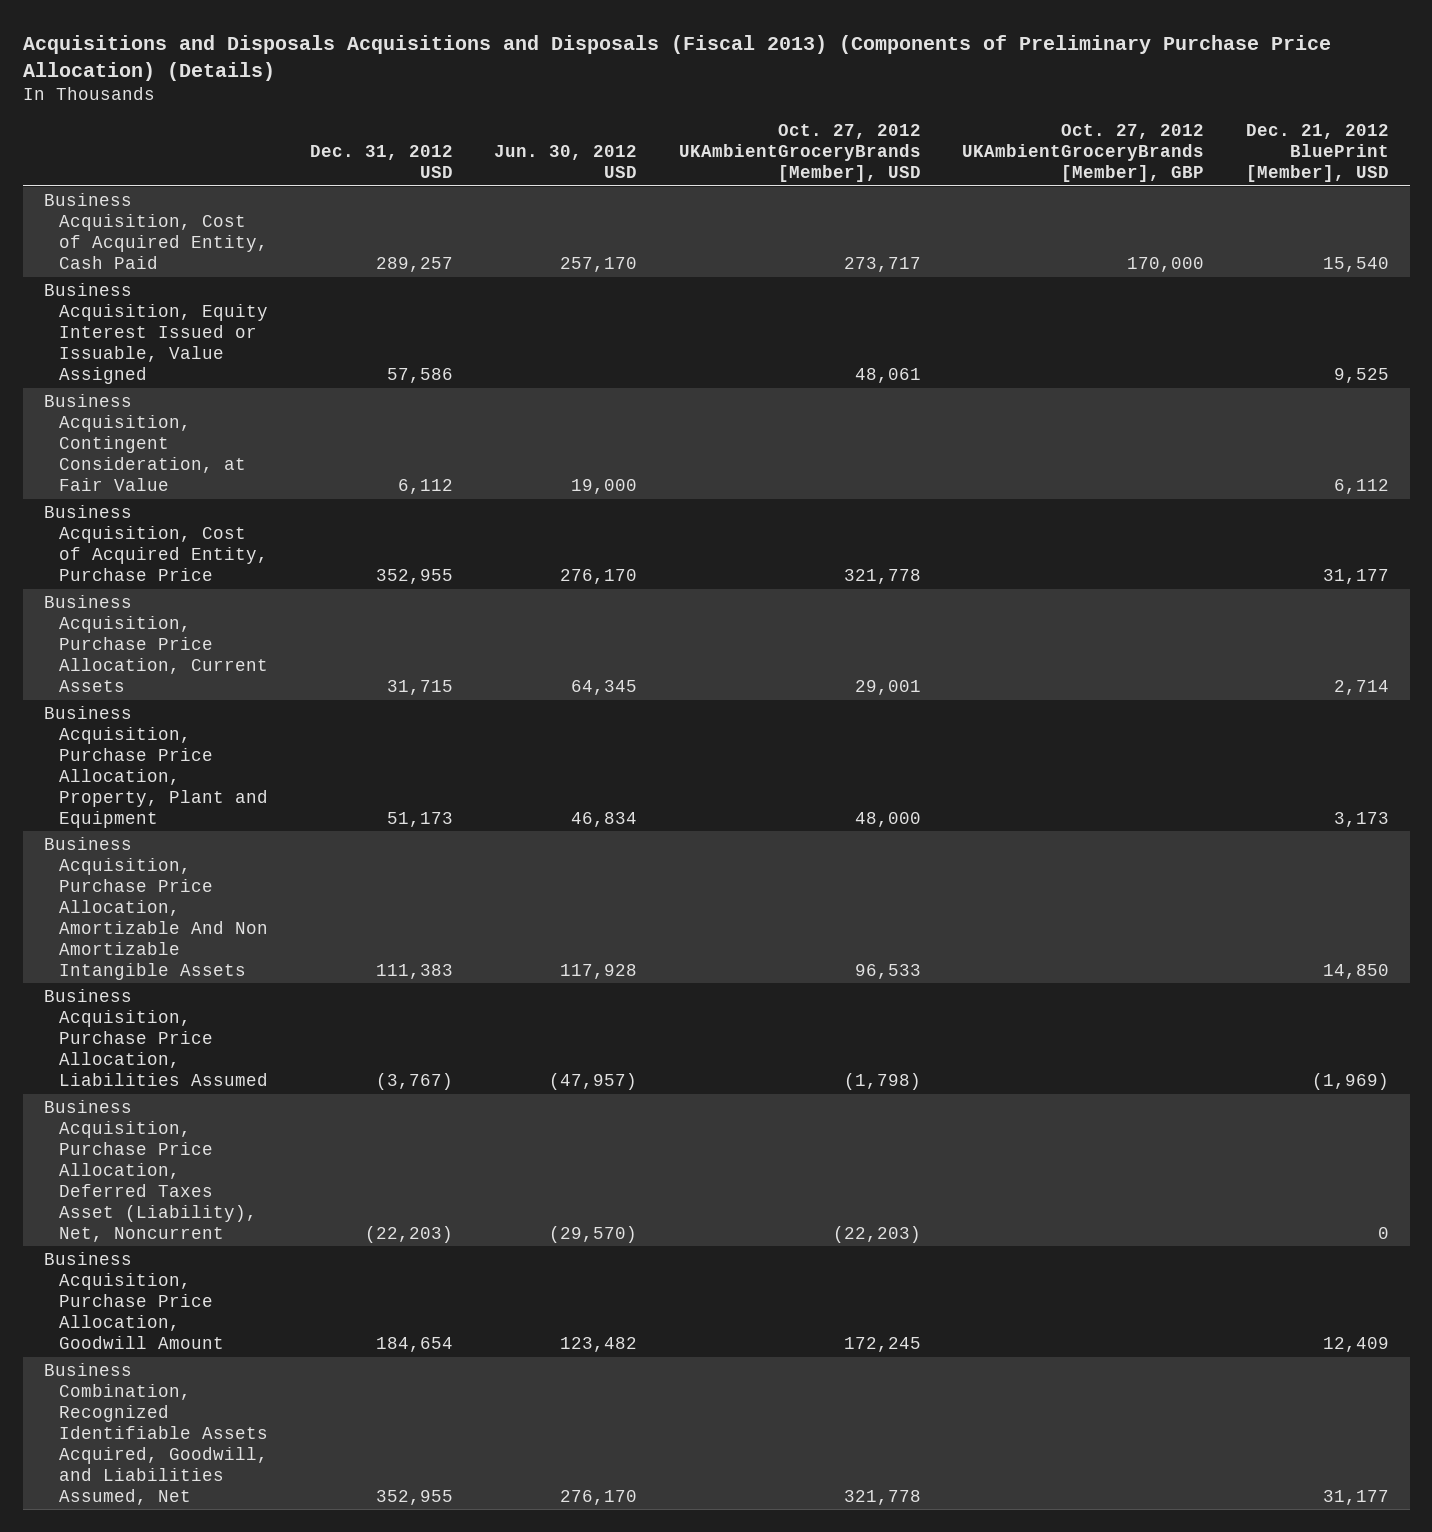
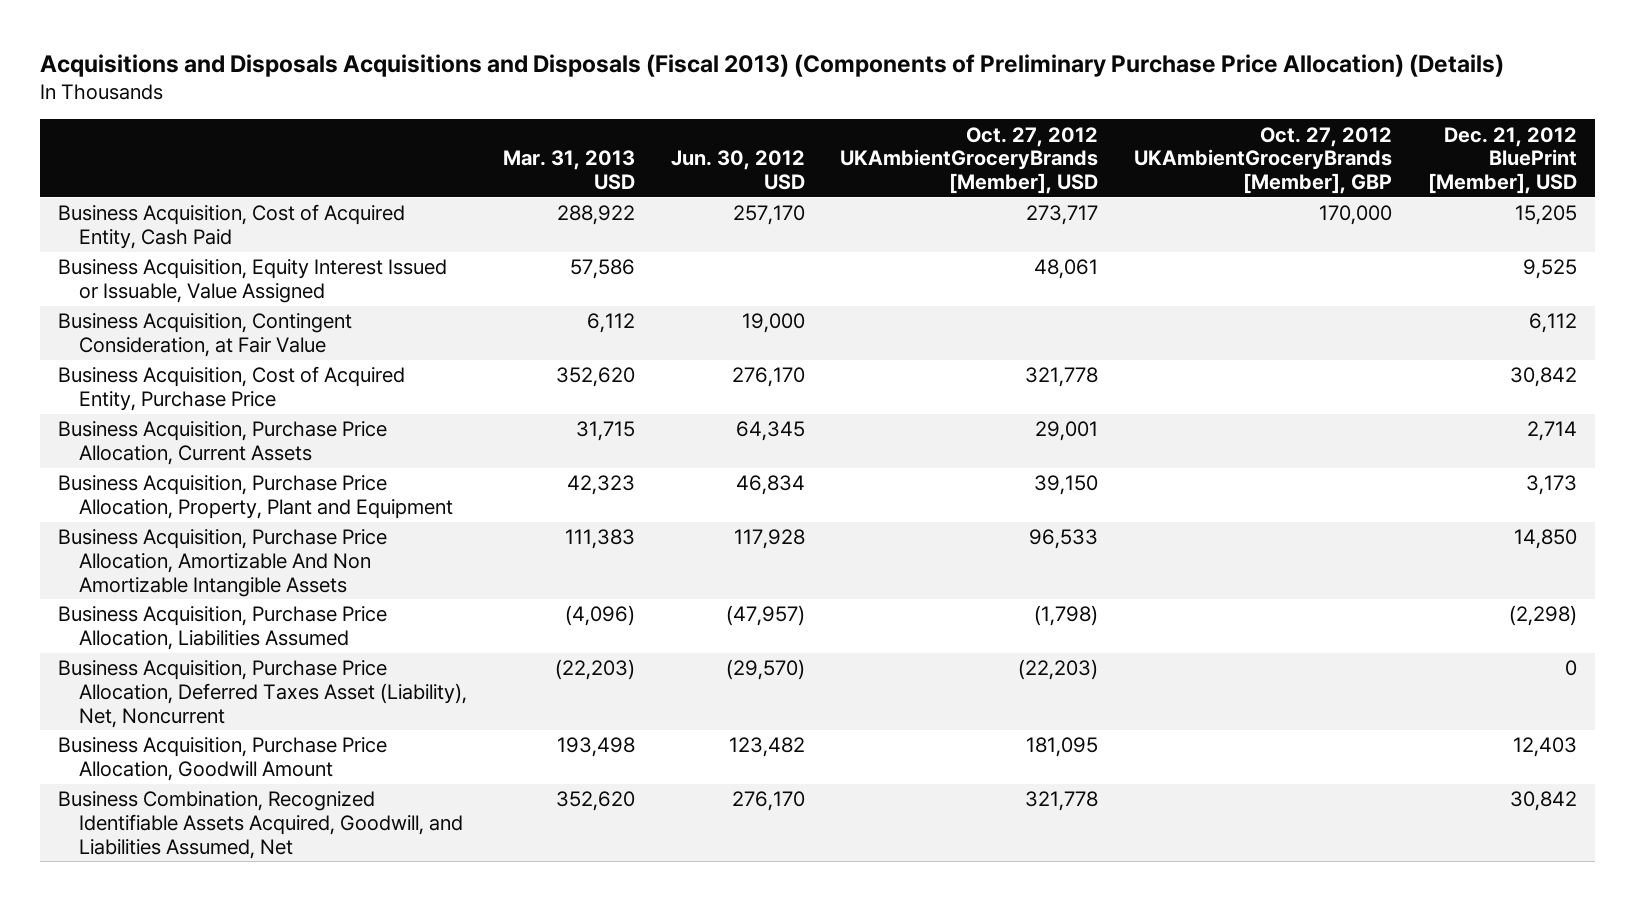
- | Dec. 31, 2012 USD | Jun. 30, 2012 USD | Oct. 27, 2012 UKAmbientGroceryBrands [Member], USD | Oct. 27, 2012 UKAmbientGroceryBrands [Member], GBP | Dec. 21, 2012 BluePrint [Member], USD
+ | Mar. 31, 2013 USD | Jun. 30, 2012 USD | Oct. 27, 2012 UKAmbientGroceryBrands [Member], USD | Oct. 27, 2012 UKAmbientGroceryBrands [Member], GBP | Dec. 21, 2012 BluePrint [Member], USD
- Business Acquisition, Cost of Acquired Entity, Cash Paid | 289,257 | 257,170 | 273,717 | 170,000 | 15,540
+ Business Acquisition, Cost of Acquired Entity, Cash Paid | 288,922 | 257,170 | 273,717 | 170,000 | 15,205
- Business Acquisition, Cost of Acquired Entity, Purchase Price | 352,955 | 276,170 | 321,778 | | 31,177
+ Business Acquisition, Cost of Acquired Entity, Purchase Price | 352,620 | 276,170 | 321,778 | | 30,842
- Business Acquisition, Purchase Price Allocation, Property, Plant and Equipment | 51,173 | 46,834 | 48,000 | | 3,173
+ Business Acquisition, Purchase Price Allocation, Property, Plant and Equipment | 42,323 | 46,834 | 39,150 | | 3,173
- Business Acquisition, Purchase Price Allocation, Liabilities Assumed | (3,767) | (47,957) | (1,798) | | (1,969)
+ Business Acquisition, Purchase Price Allocation, Liabilities Assumed | (4,096) | (47,957) | (1,798) | | (2,298)
- Business Acquisition, Purchase Price Allocation, Goodwill Amount | 184,654 | 123,482 | 172,245 | | 12,409
- Business Combination, Recognized Identifiable Assets Acquired, Goodwill, and Liabilities Assumed, Net | 352,955 | 276,170 | 321,778 | | 31,177
+ Business Acquisition, Purchase Price Allocation, Goodwill Amount | 193,498 | 123,482 | 181,095 | | 12,403
+ Business Combination, Recognized Identifiable Assets Acquired, Goodwill, and Liabilities Assumed, Net | 352,620 | 276,170 | 321,778 | | 30,842

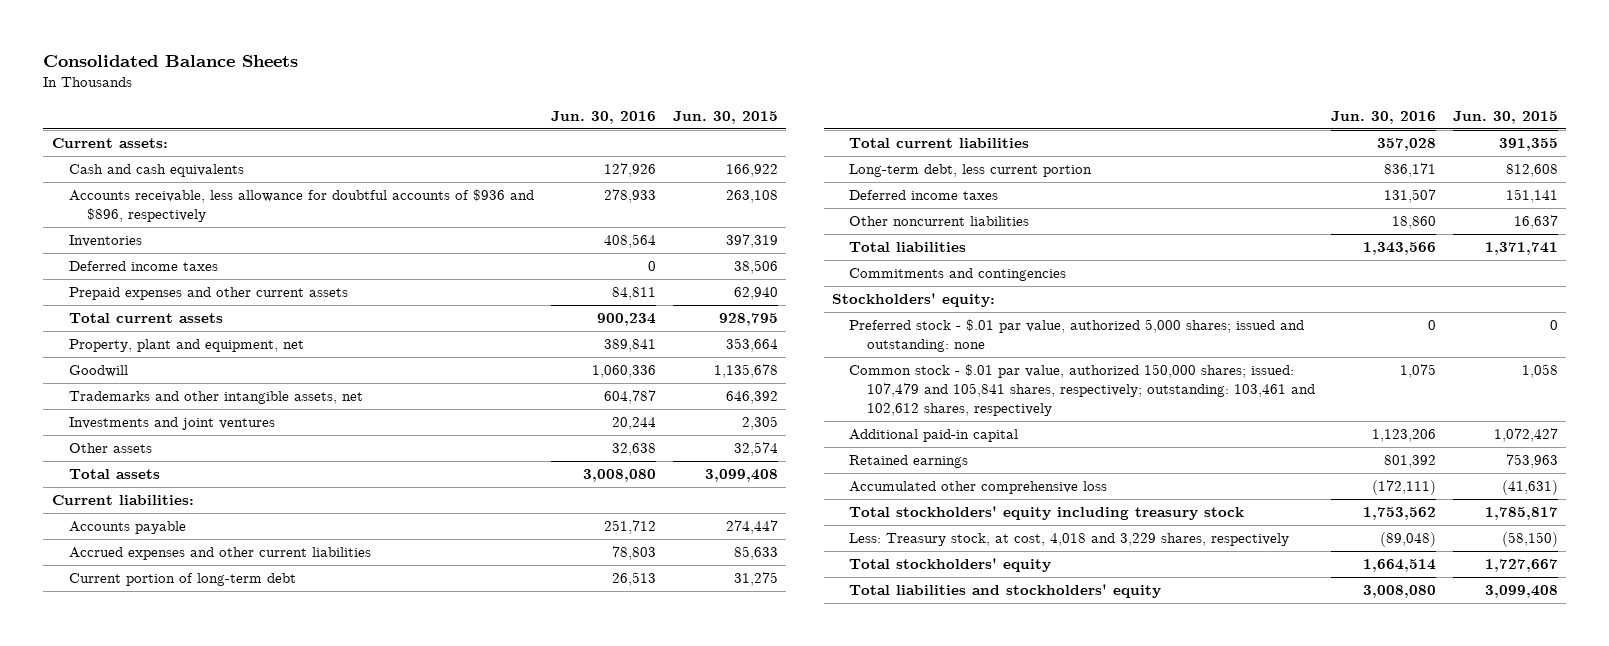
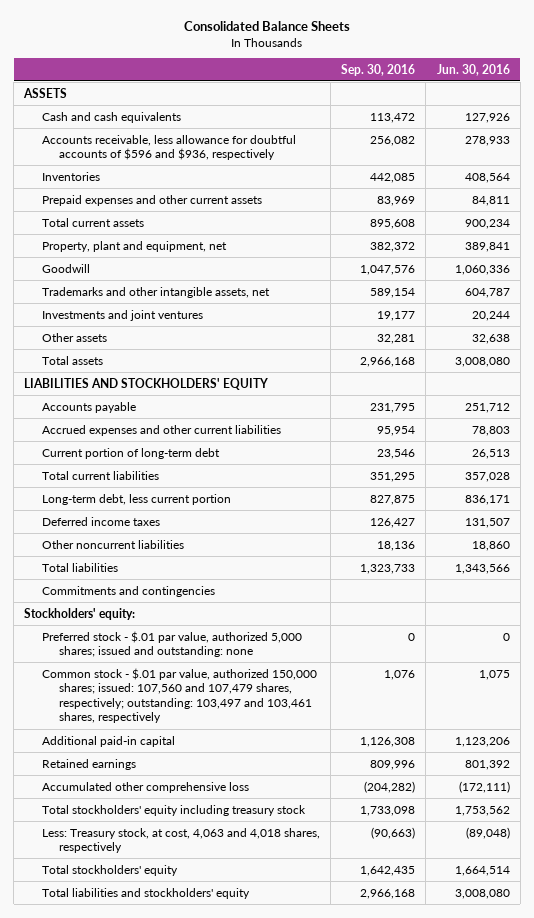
- | Jun. 30, 2016 | Jun. 30, 2015
+ | Sep. 30, 2016 | Jun. 30, 2016
- Current assets:
+ ASSETS
- Accounts receivable, less allowance for doubtful accounts of $936 and $896, respectively | 278,933 | 263,108
+ Accounts receivable, less allowance for doubtful accounts of $596 and $936, respectively | 256,082 | 278,933
- Deferred income taxes | 0 | 38,506
- Current liabilities:
+ LIABILITIES AND STOCKHOLDERS' EQUITY
- Common stock - $.01 par value, authorized 150,000 shares; issued: 107,479 and 105,841 shares, respectively; outstanding: 103,461 and 102,612 shares, respectively | 1,075 | 1,058
+ Common stock - $.01 par value, authorized 150,000 shares; issued: 107,560 and 107,479 shares, respectively; outstanding: 103,497 and 103,461 shares, respectively | 1,076 | 1,075
- Less: Treasury stock, at cost, 4,018 and 3,229 shares, respectively | (89,048) | (58,150)
+ Less: Treasury stock, at cost, 4,063 and 4,018 shares, respectively | (90,663) | (89,048)

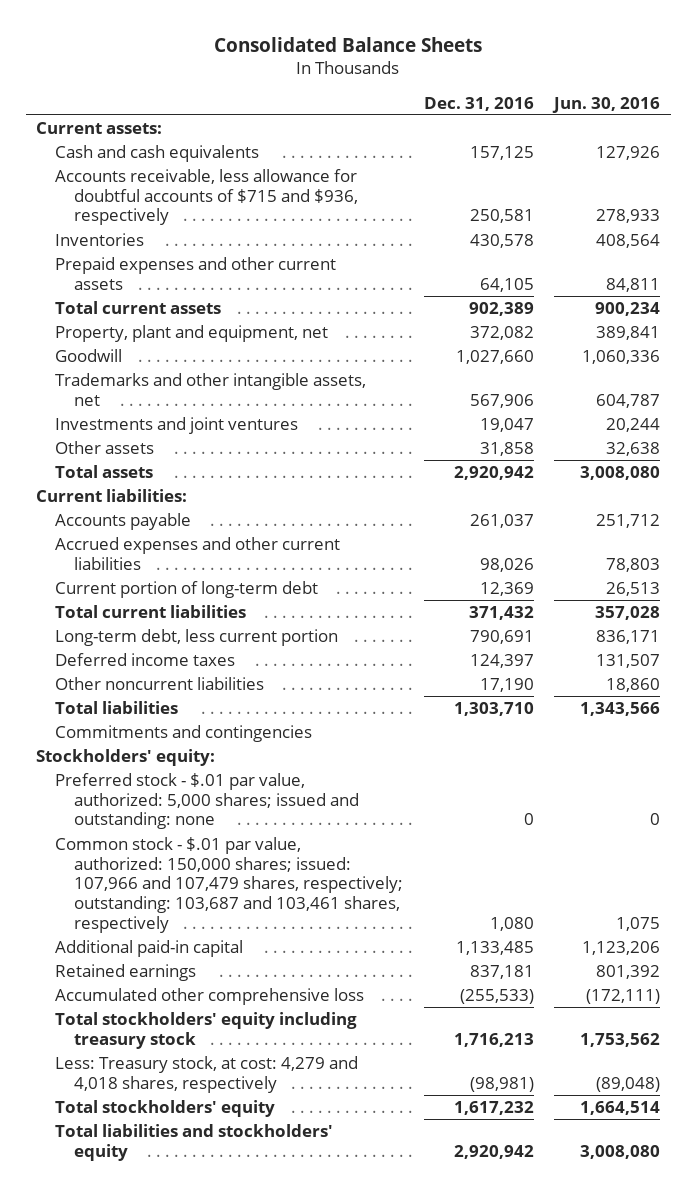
- | Sep. 30, 2016 | Jun. 30, 2016
+ | Dec. 31, 2016 | Jun. 30, 2016
- ASSETS
+ Current assets:
- Accounts receivable, less allowance for doubtful accounts of $596 and $936, respectively | 256,082 | 278,933
+ Accounts receivable, less allowance for doubtful accounts of $715 and $936, respectively | 250,581 | 278,933
- LIABILITIES AND STOCKHOLDERS' EQUITY
+ Current liabilities:
- Preferred stock - $.01 par value, authorized 5,000 shares; issued and outstanding: none | 0 | 0
- Common stock - $.01 par value, authorized 150,000 shares; issued: 107,560 and 107,479 shares, respectively; outstanding: 103,497 and 103,461 shares, respectively | 1,076 | 1,075
+ Preferred stock - $.01 par value, authorized: 5,000 shares; issued and outstanding: none | 0 | 0
+ Common stock - $.01 par value, authorized: 150,000 shares; issued: 107,966 and 107,479 shares, respectively; outstanding: 103,687 and 103,461 shares, respectively | 1,080 | 1,075
- Less: Treasury stock, at cost, 4,063 and 4,018 shares, respectively | (90,663) | (89,048)
+ Less: Treasury stock, at cost: 4,279 and 4,018 shares, respectively | (98,981) | (89,048)

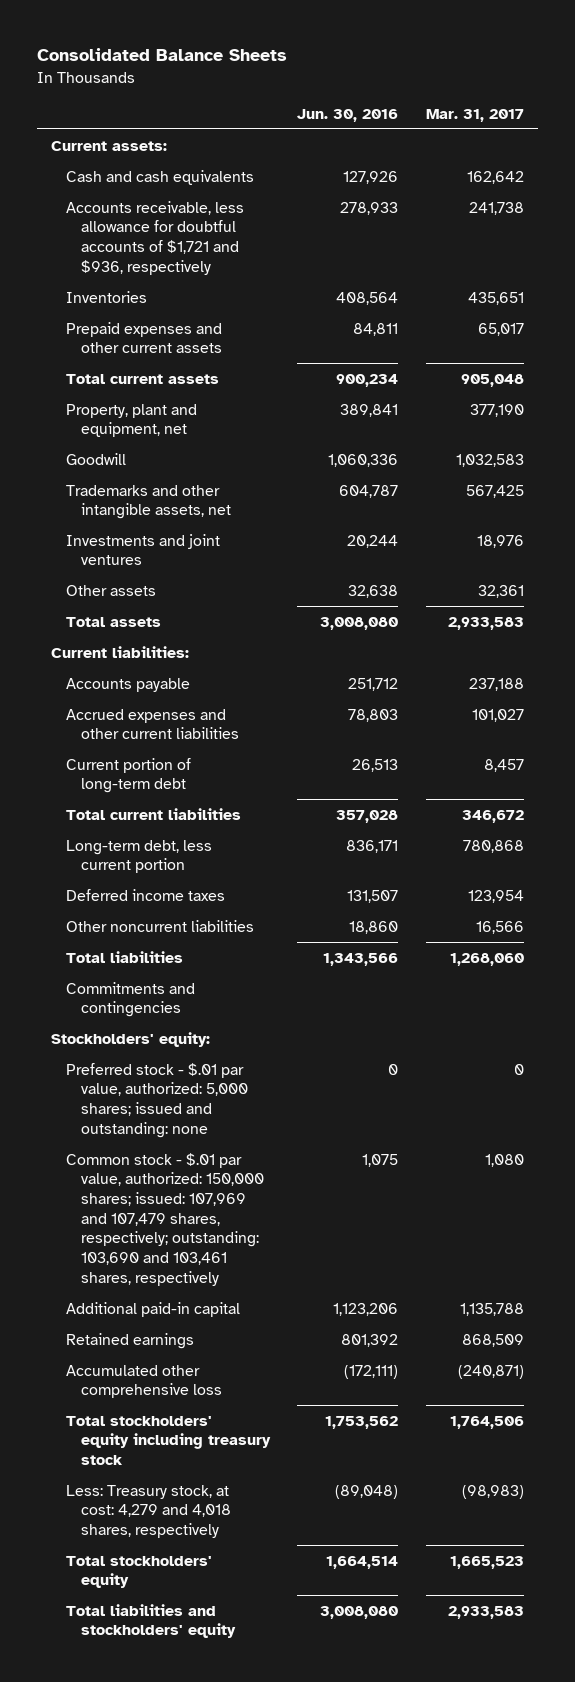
- | Dec. 31, 2016 | Jun. 30, 2016
+ | Jun. 30, 2016 | Mar. 31, 2017
- Accounts receivable, less allowance for doubtful accounts of $715 and $936, respectively | 250,581 | 278,933
+ Accounts receivable, less allowance for doubtful accounts of $1,721 and $936, respectively | 278,933 | 241,738
- Common stock - $.01 par value, authorized: 150,000 shares; issued: 107,966 and 107,479 shares, respectively; outstanding: 103,687 and 103,461 shares, respectively | 1,080 | 1,075
+ Common stock - $.01 par value, authorized: 150,000 shares; issued: 107,969 and 107,479 shares, respectively; outstanding: 103,690 and 103,461 shares, respectively | 1,075 | 1,080

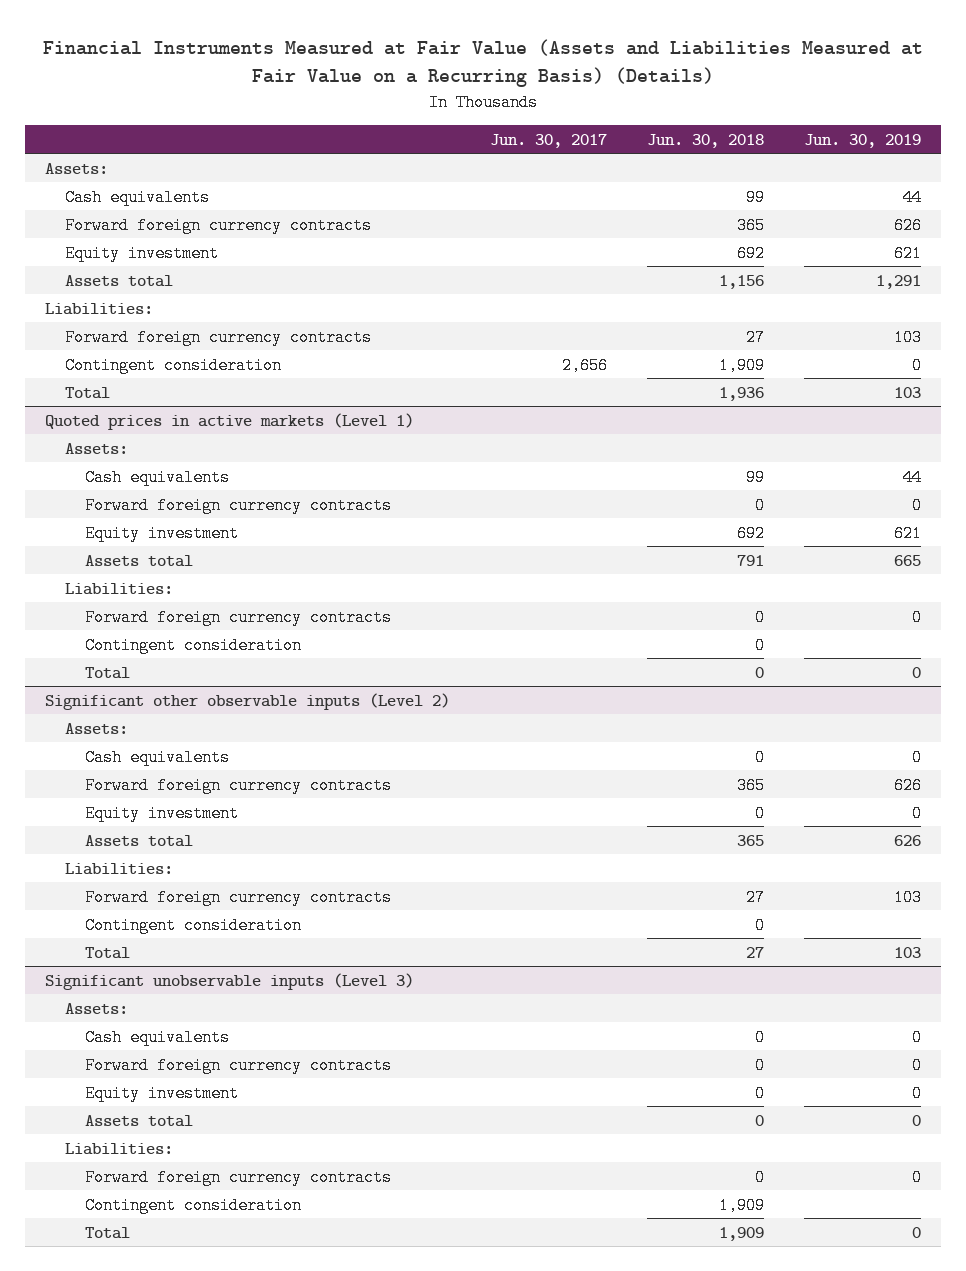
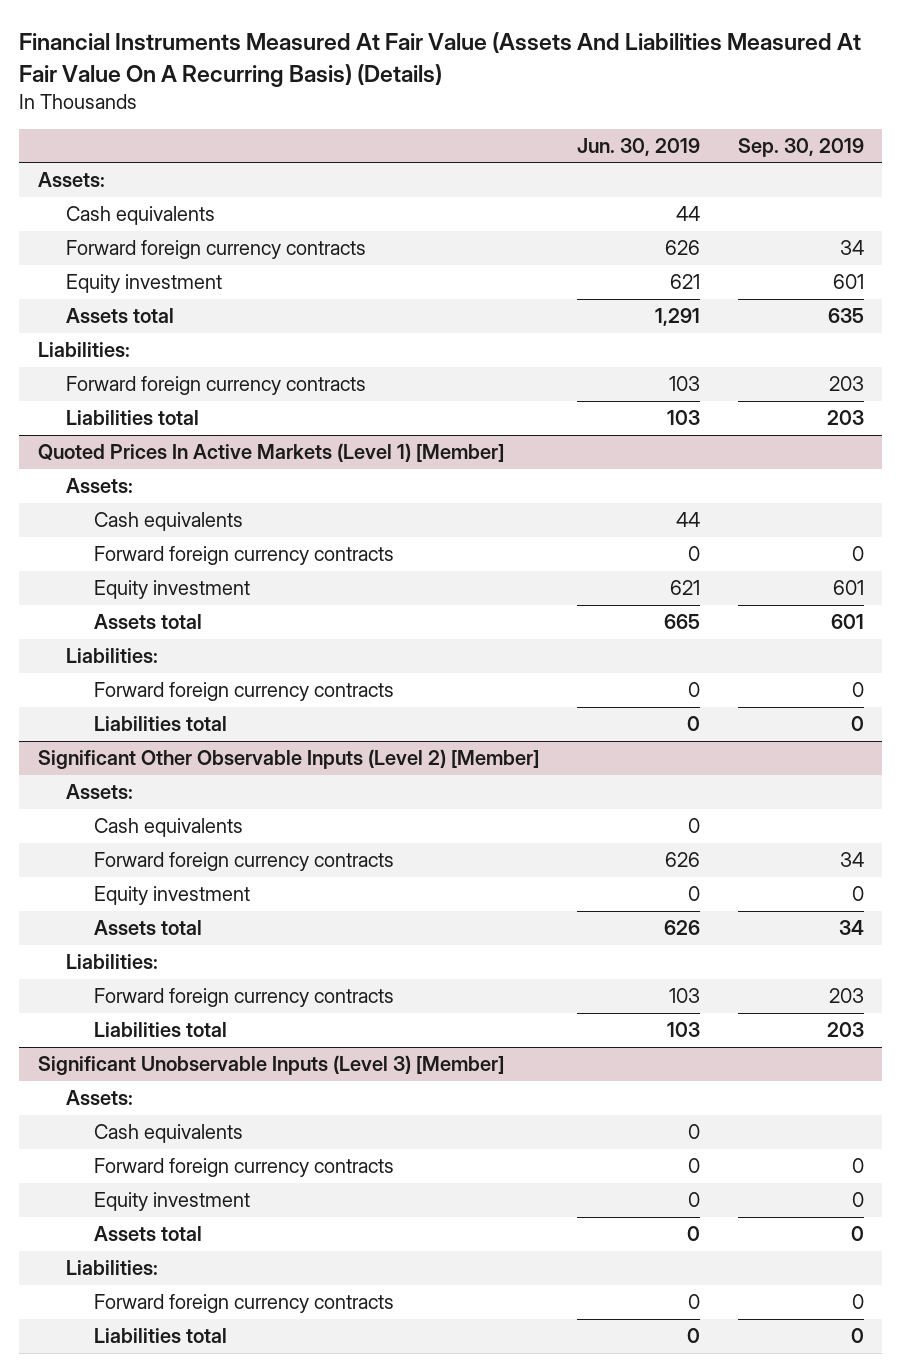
- Financial Instruments Measured at Fair Value (Assets and Liabilities Measured at Fair Value on a Recurring Basis) (Details)
+ Financial Instruments Measured At Fair Value (Assets And Liabilities Measured At Fair Value On A Recurring Basis) (Details)
- | Jun. 30, 2017 | Jun. 30, 2018 | Jun. 30, 2019
+ | Jun. 30, 2019 | Sep. 30, 2019
- Contingent consideration | 2,656 | 1,909 | 0
- Total | | 1,936 | 103
- Quoted prices in active markets (Level 1)
+ Liabilities total | 103 | 203
+ Quoted Prices In Active Markets (Level 1) [Member]
- Contingent consideration | | 0 |
- Total | | 0 | 0
- Significant other observable inputs (Level 2)
+ Liabilities total | 0 | 0
+ Significant Other Observable Inputs (Level 2) [Member]
- Contingent consideration | | 0 |
- Total | | 27 | 103
- Significant unobservable inputs (Level 3)
+ Liabilities total | 103 | 203
+ Significant Unobservable Inputs (Level 3) [Member]
- Contingent consideration | | 1,909 |
- Total | | 1,909 | 0
+ Liabilities total | 0 | 0

